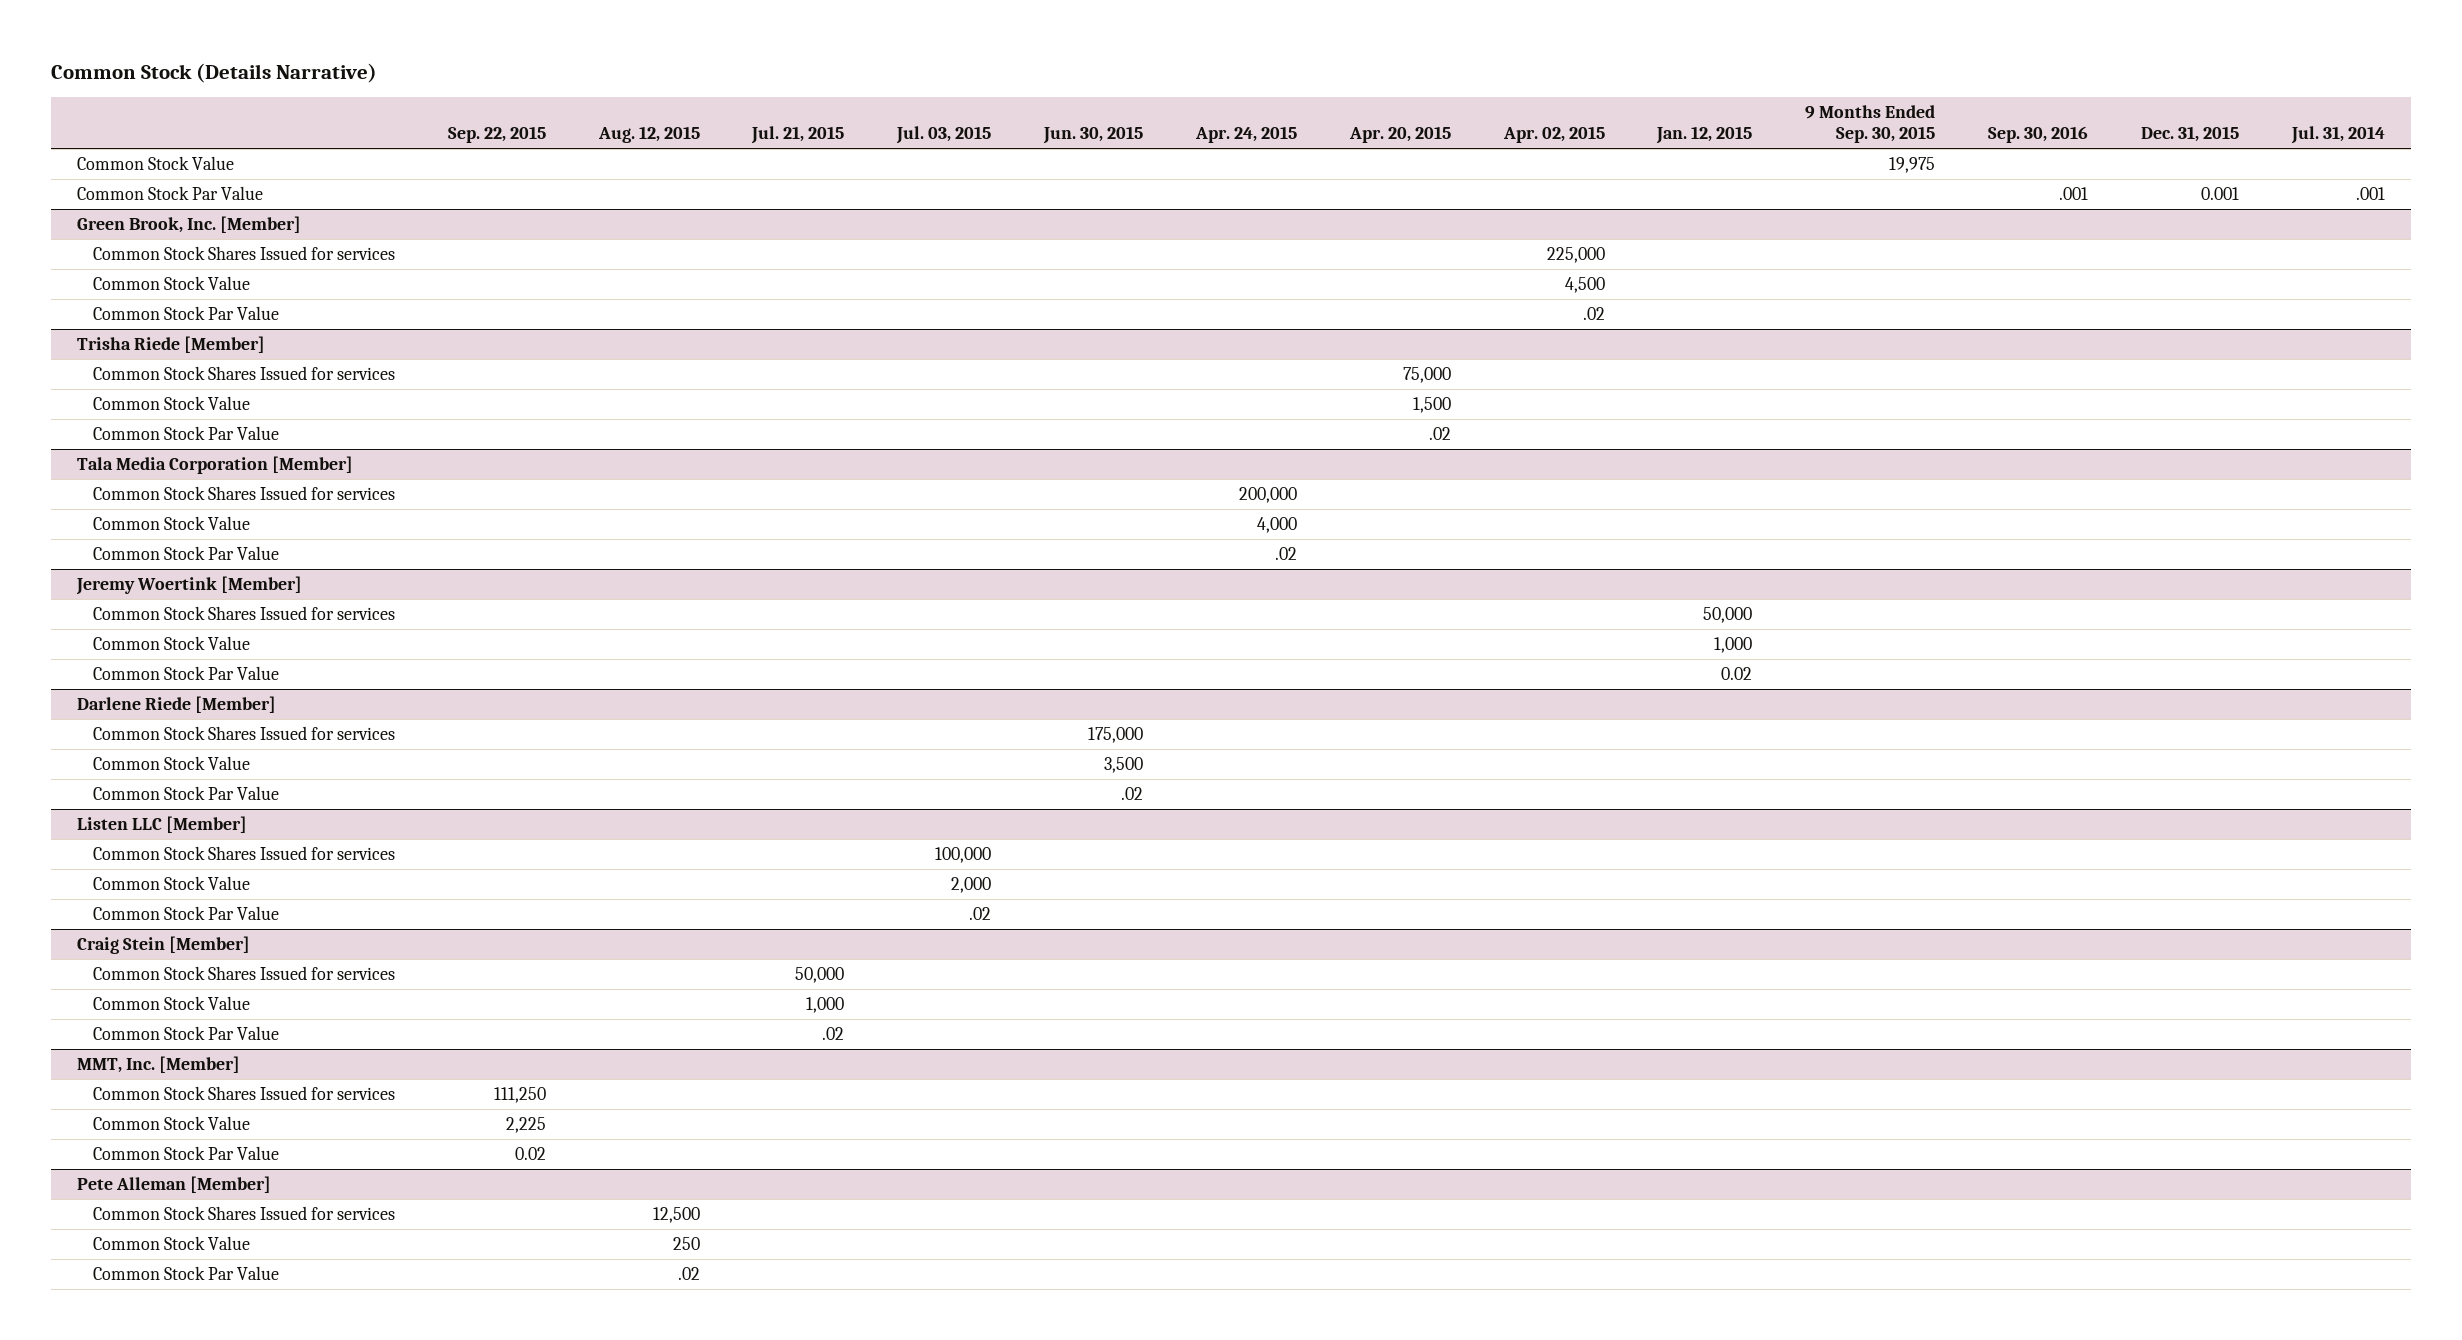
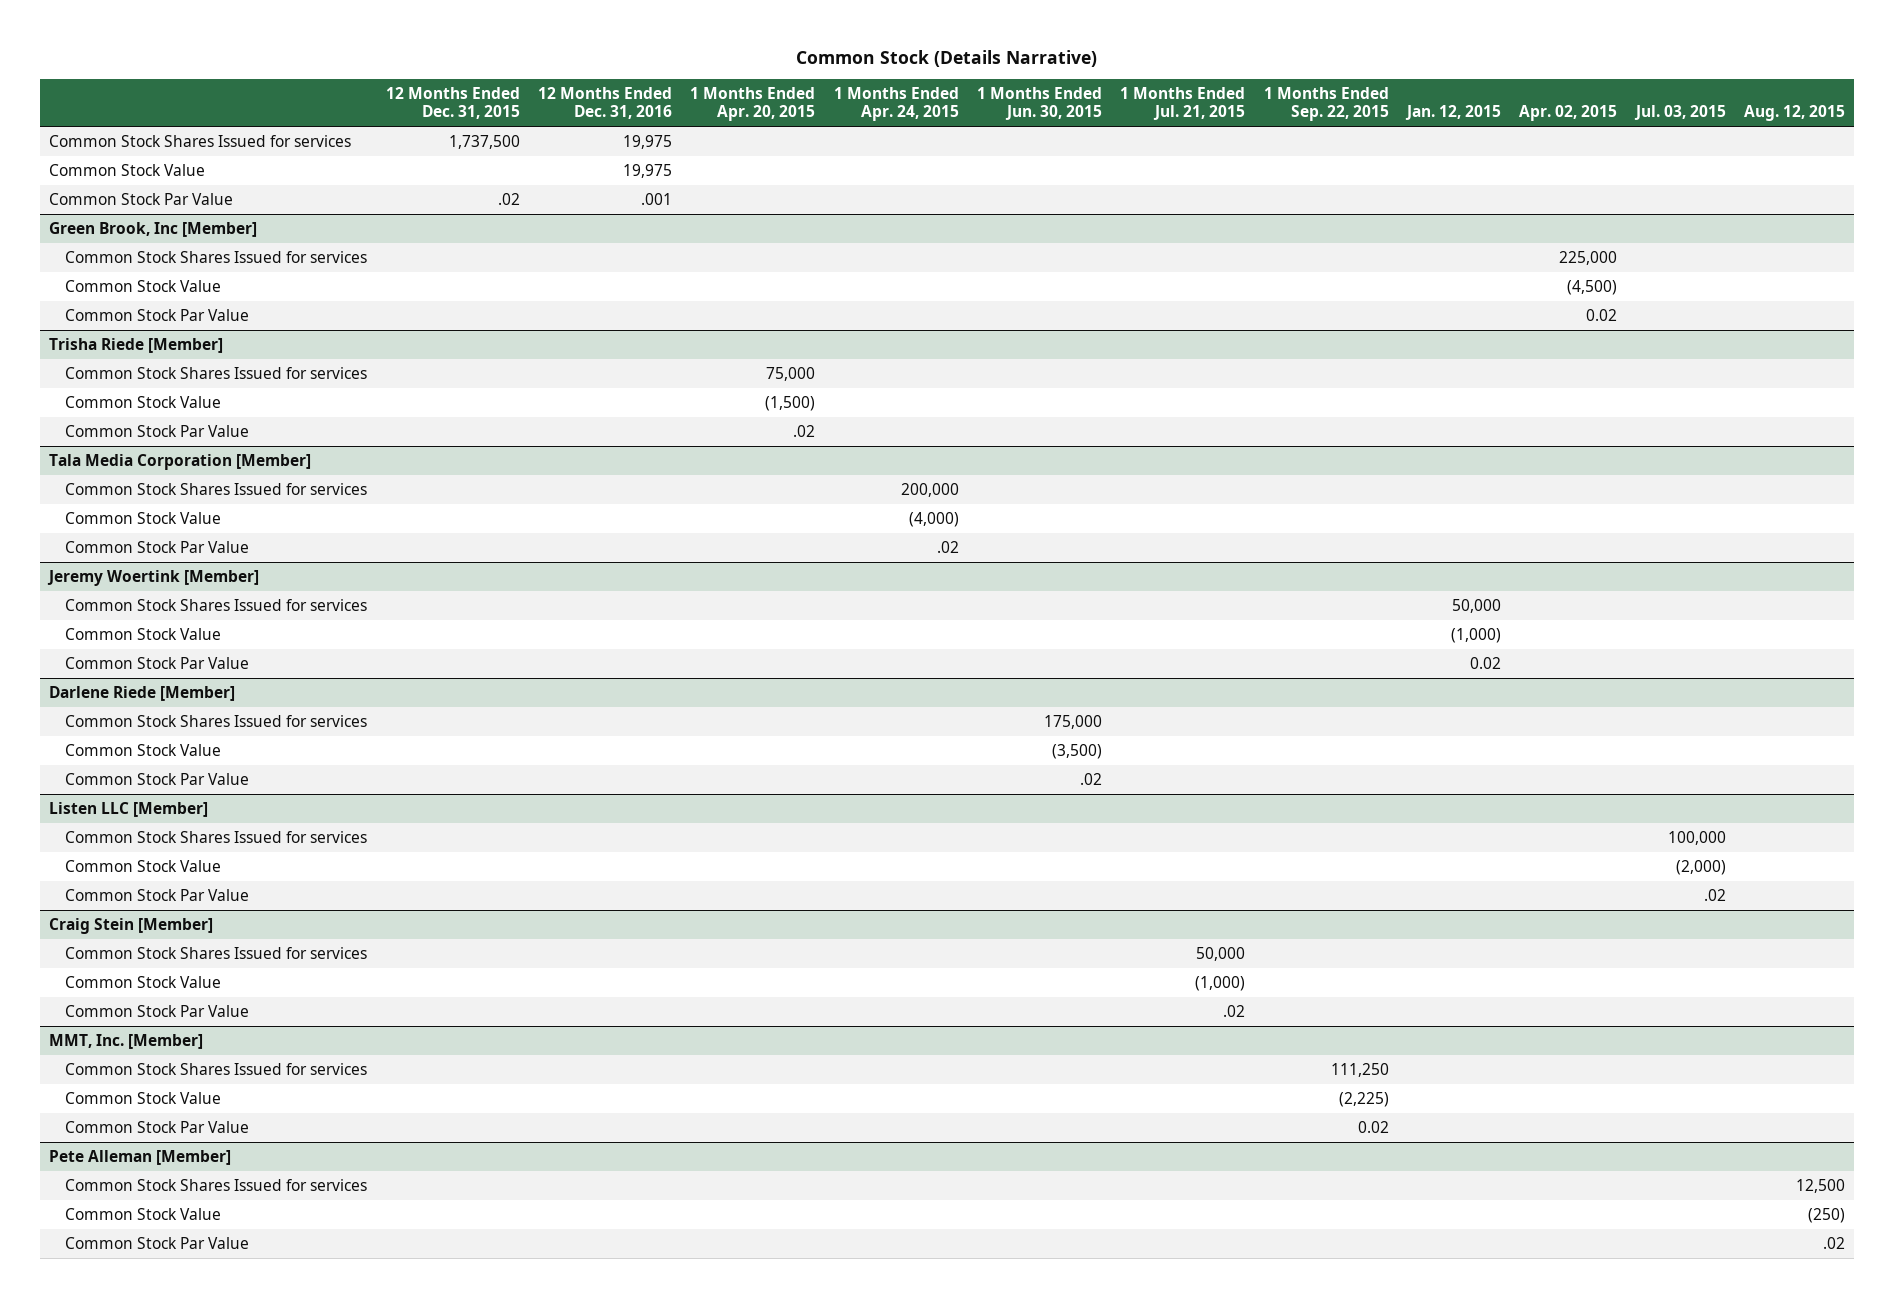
- | Sep. 22, 2015 | Aug. 12, 2015 | Jul. 21, 2015 | Jul. 03, 2015 | Jun. 30, 2015 | Apr. 24, 2015 | Apr. 20, 2015 | Apr. 02, 2015 | Jan. 12, 2015 | 9 Months Ended Sep. 30, 2015 | Sep. 30, 2016 | Dec. 31, 2015 | Jul. 31, 2014
+ | 12 Months Ended Dec. 31, 2015 | 12 Months Ended Dec. 31, 2016 | 1 Months Ended Apr. 20, 2015 | 1 Months Ended Apr. 24, 2015 | 1 Months Ended Jun. 30, 2015 | 1 Months Ended Jul. 21, 2015 | 1 Months Ended Sep. 22, 2015 | Jan. 12, 2015 | Apr. 02, 2015 | Jul. 03, 2015 | Aug. 12, 2015
+ Common Stock Shares Issued for services | 1,737,500 | 19,975 | | | | | | | | |
- Green Brook, Inc. [Member]
+ Green Brook, Inc [Member]
- Common Stock Value | | | | | | | | 4,500 | | | | |
- Common Stock Par Value | | | | | | | | .02 | | | | |
+ Common Stock Value | | | | | | | | | (4,500) | |
+ Common Stock Par Value | | | | | | | | | 0.02 | |
@ Jeremy Woertink [Member]
- Common Stock Value | | | | | | | | | 1,000 | | | |
+ Common Stock Value | | | | | | | | (1,000) | | |
@ Listen LLC [Member]
- Common Stock Value | | | | 2,000 | | | | | | | | |
+ Common Stock Value | | | | | | | | | | (2,000) |
@ Pete Alleman [Member]
- Common Stock Value | | 250 | | | | | | | | | | |
+ Common Stock Value | | | | | | | | | | | (250)

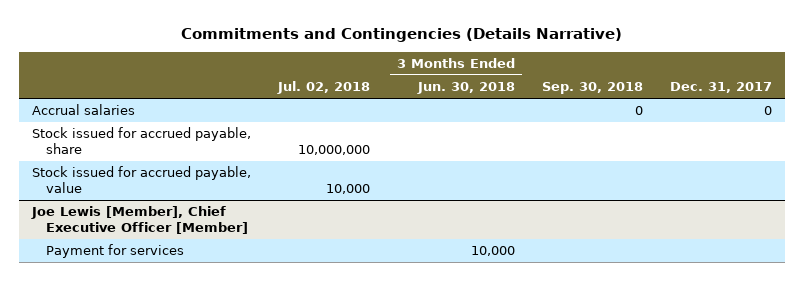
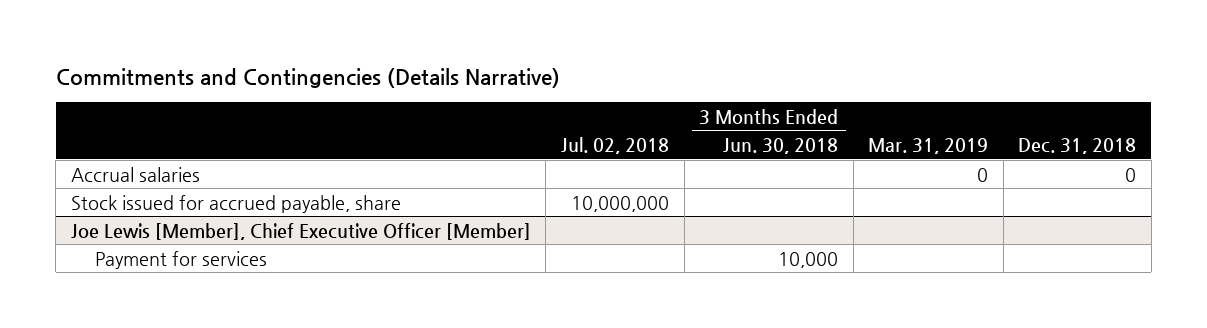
- | Jul. 02, 2018 | 3 Months Ended Jun. 30, 2018 | Sep. 30, 2018 | Dec. 31, 2017
+ | Jul. 02, 2018 | 3 Months Ended Jun. 30, 2018 | Mar. 31, 2019 | Dec. 31, 2018
- Stock issued for accrued payable, value | 10,000 | | |

